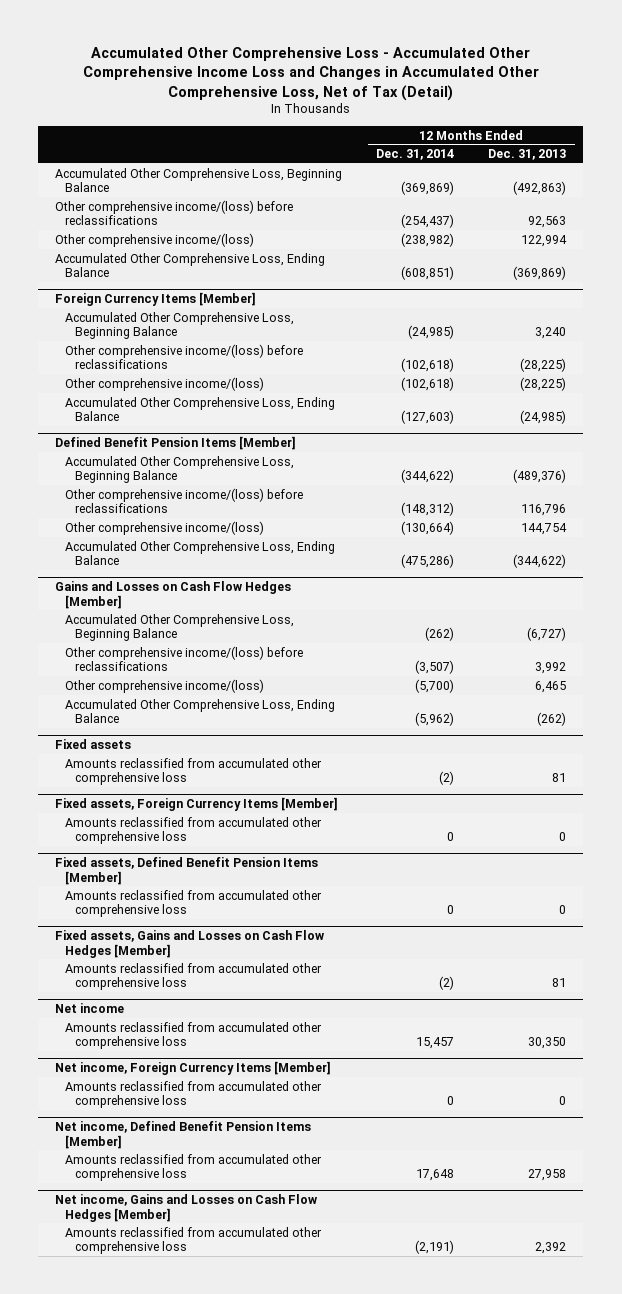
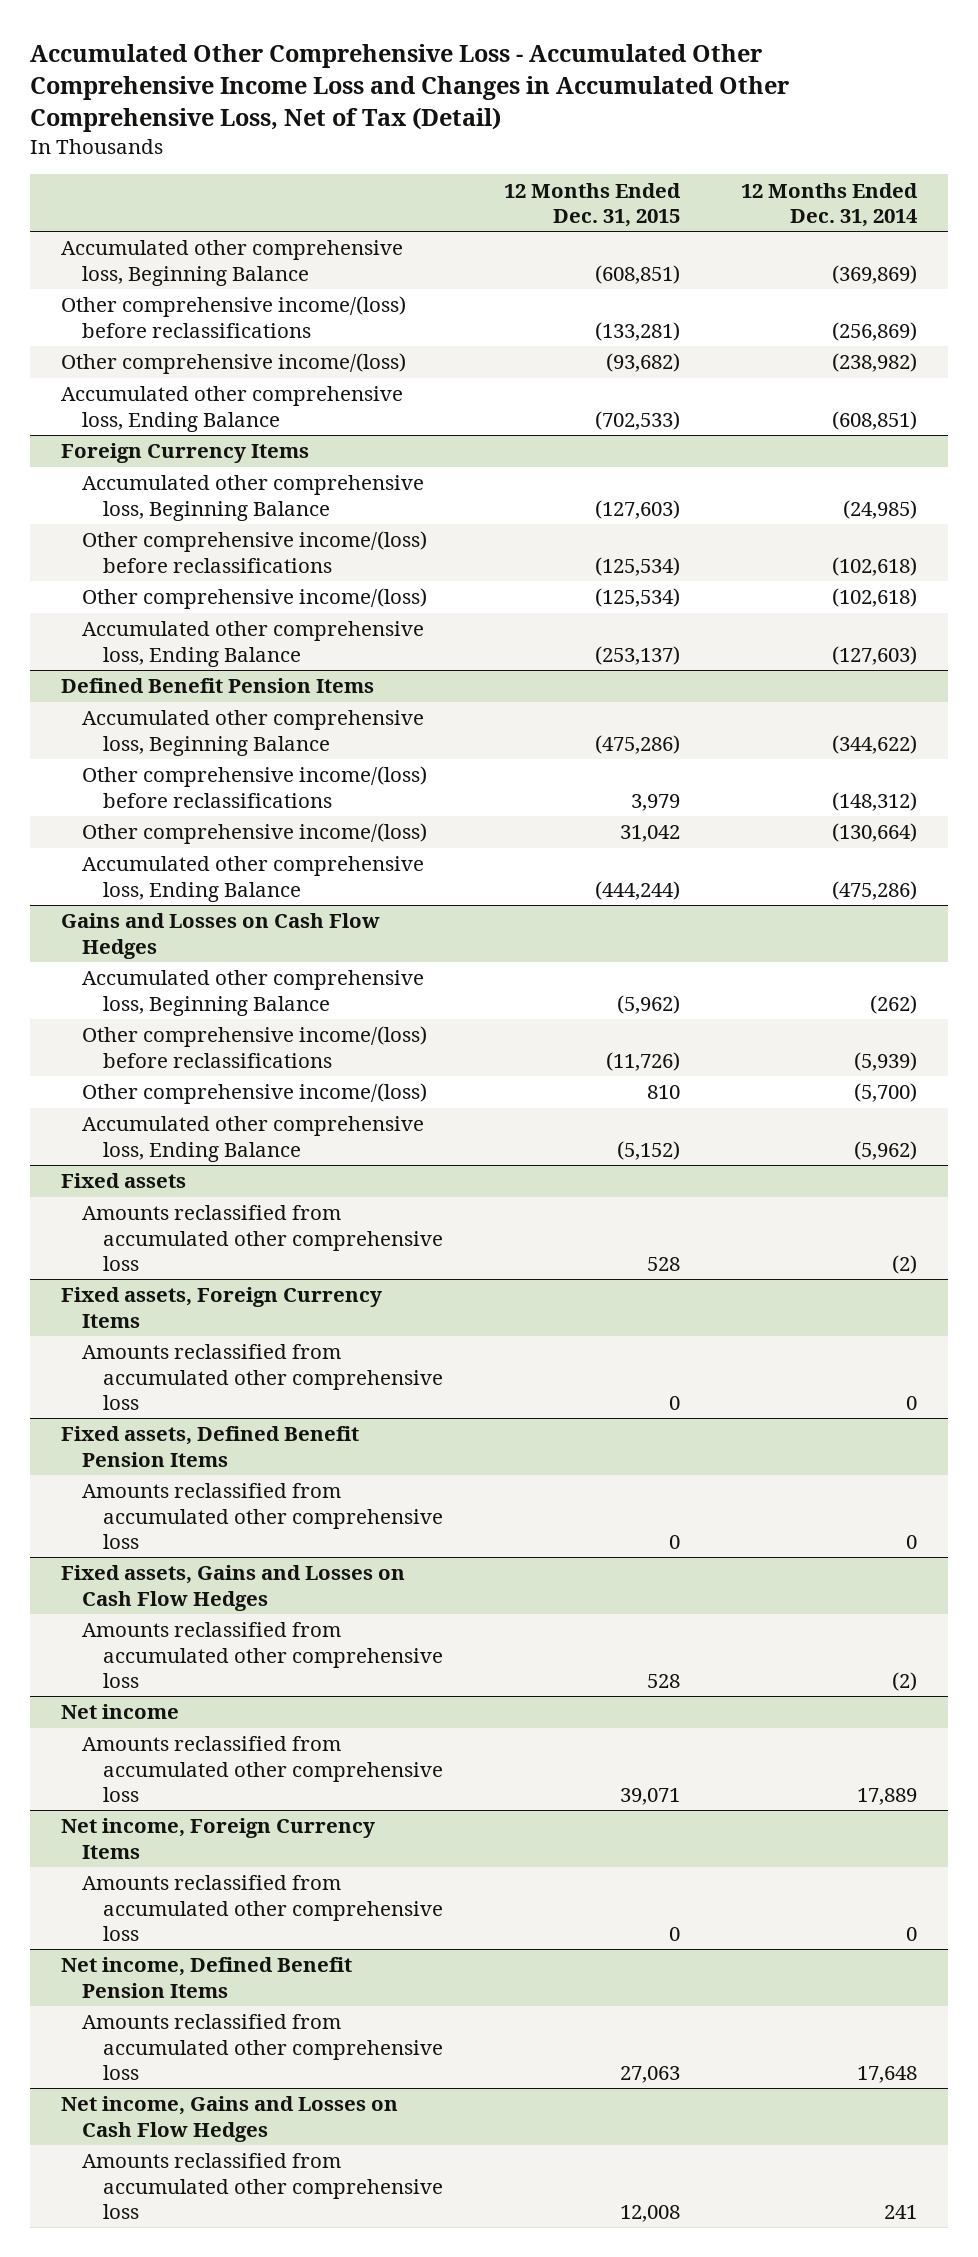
- | 12 Months Ended Dec. 31, 2014 | 12 Months Ended Dec. 31, 2013
+ | 12 Months Ended Dec. 31, 2015 | 12 Months Ended Dec. 31, 2014
- Accumulated Other Comprehensive Loss, Beginning Balance | (369,869) | (492,863)
- Other comprehensive income/(loss) before reclassifications | (254,437) | 92,563
+ Accumulated other comprehensive loss, Beginning Balance | (608,851) | (369,869)
+ Other comprehensive income/(loss) before reclassifications | (133,281) | (256,869)
- Accumulated Other Comprehensive Loss, Ending Balance | (608,851) | (369,869)
- Foreign Currency Items [Member]
- Accumulated Other Comprehensive Loss, Beginning Balance | (24,985) | 3,240
+ Accumulated other comprehensive loss, Ending Balance | (702,533) | (608,851)
+ Foreign Currency Items
+ Accumulated other comprehensive loss, Beginning Balance | (127,603) | (24,985)
- Accumulated Other Comprehensive Loss, Ending Balance | (127,603) | (24,985)
- Defined Benefit Pension Items [Member]
- Accumulated Other Comprehensive Loss, Beginning Balance | (344,622) | (489,376)
+ Accumulated other comprehensive loss, Ending Balance | (253,137) | (127,603)
+ Defined Benefit Pension Items
+ Accumulated other comprehensive loss, Beginning Balance | (475,286) | (344,622)
- Accumulated Other Comprehensive Loss, Ending Balance | (475,286) | (344,622)
- Gains and Losses on Cash Flow Hedges [Member]
- Accumulated Other Comprehensive Loss, Beginning Balance | (262) | (6,727)
- Other comprehensive income/(loss) before reclassifications | (3,507) | 3,992
+ Accumulated other comprehensive loss, Ending Balance | (444,244) | (475,286)
+ Gains and Losses on Cash Flow Hedges
+ Accumulated other comprehensive loss, Beginning Balance | (5,962) | (262)
+ Other comprehensive income/(loss) before reclassifications | (11,726) | (5,939)
- Accumulated Other Comprehensive Loss, Ending Balance | (5,962) | (262)
+ Accumulated other comprehensive loss, Ending Balance | (5,152) | (5,962)
- Fixed assets, Foreign Currency Items [Member]
+ Fixed assets, Foreign Currency Items
- Fixed assets, Defined Benefit Pension Items [Member]
+ Fixed assets, Defined Benefit Pension Items
- Fixed assets, Gains and Losses on Cash Flow Hedges [Member]
+ Fixed assets, Gains and Losses on Cash Flow Hedges
@ Net income
- Amounts reclassified from accumulated other comprehensive loss | 15,457 | 30,350
- Net income, Foreign Currency Items [Member]
@ Net income
+ Amounts reclassified from accumulated other comprehensive loss | 39,071 | 17,889
+ Net income, Foreign Currency Items
- Net income, Defined Benefit Pension Items [Member]
+ Net income, Defined Benefit Pension Items
- Net income, Gains and Losses on Cash Flow Hedges [Member]
- Amounts reclassified from accumulated other comprehensive loss | (2,191) | 2,392
+ Net income, Gains and Losses on Cash Flow Hedges
+ Amounts reclassified from accumulated other comprehensive loss | 12,008 | 241

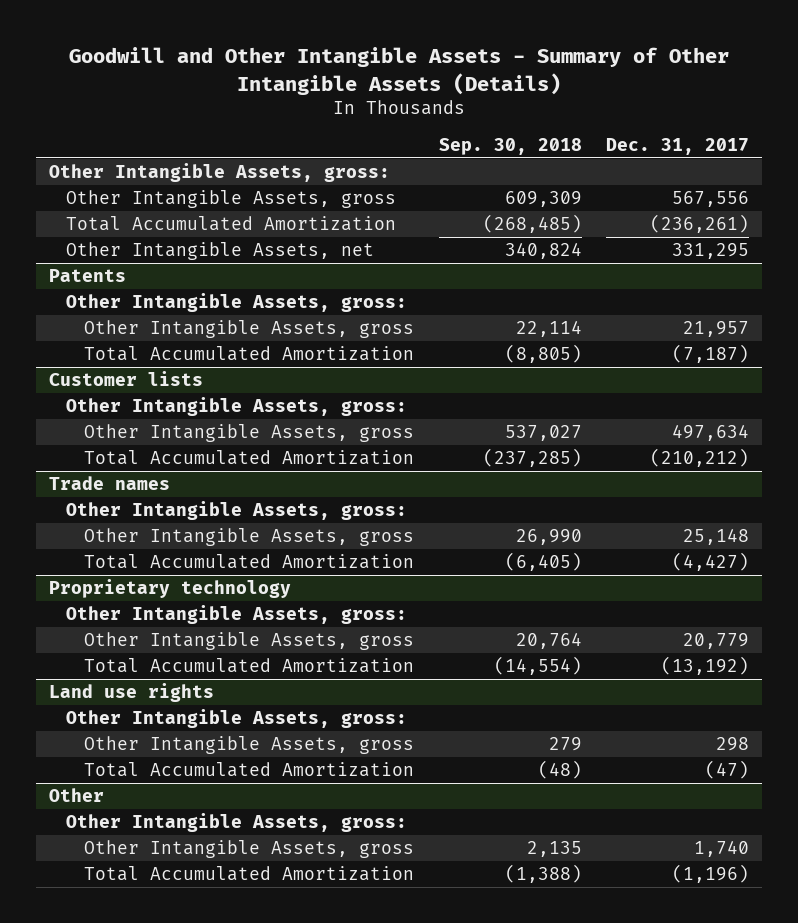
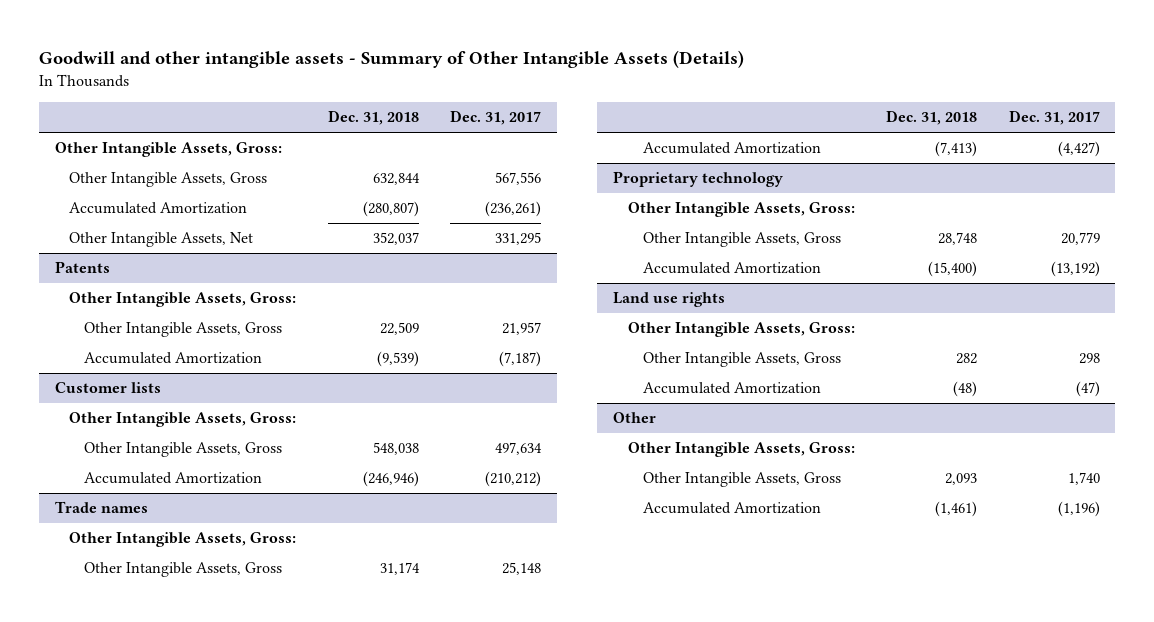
- Goodwill and Other Intangible Assets - Summary of Other Intangible Assets (Details)
+ Goodwill and other intangible assets - Summary of Other Intangible Assets (Details)
- | Sep. 30, 2018 | Dec. 31, 2017
+ | Dec. 31, 2018 | Dec. 31, 2017
- Other Intangible Assets, gross:
- Other Intangible Assets, gross | 609,309 | 567,556
- Total Accumulated Amortization | (268,485) | (236,261)
- Other Intangible Assets, net | 340,824 | 331,295
+ Other Intangible Assets, Gross:
+ Other Intangible Assets, Gross | 632,844 | 567,556
+ Accumulated Amortization | (280,807) | (236,261)
+ Other Intangible Assets, Net | 352,037 | 331,295
@ Patents
- Other Intangible Assets, gross:
- Other Intangible Assets, gross | 22,114 | 21,957
- Total Accumulated Amortization | (8,805) | (7,187)
+ Other Intangible Assets, Gross:
+ Other Intangible Assets, Gross | 22,509 | 21,957
+ Accumulated Amortization | (9,539) | (7,187)
@ Customer lists
- Other Intangible Assets, gross:
- Other Intangible Assets, gross | 537,027 | 497,634
- Total Accumulated Amortization | (237,285) | (210,212)
+ Other Intangible Assets, Gross:
+ Other Intangible Assets, Gross | 548,038 | 497,634
+ Accumulated Amortization | (246,946) | (210,212)
@ Trade names
- Other Intangible Assets, gross:
- Other Intangible Assets, gross | 26,990 | 25,148
- Total Accumulated Amortization | (6,405) | (4,427)
+ Other Intangible Assets, Gross:
+ Other Intangible Assets, Gross | 31,174 | 25,148
+ Accumulated Amortization | (7,413) | (4,427)
@ Proprietary technology
- Other Intangible Assets, gross:
- Other Intangible Assets, gross | 20,764 | 20,779
- Total Accumulated Amortization | (14,554) | (13,192)
+ Other Intangible Assets, Gross:
+ Other Intangible Assets, Gross | 28,748 | 20,779
+ Accumulated Amortization | (15,400) | (13,192)
@ Land use rights
- Other Intangible Assets, gross:
- Other Intangible Assets, gross | 279 | 298
- Total Accumulated Amortization | (48) | (47)
+ Other Intangible Assets, Gross:
+ Other Intangible Assets, Gross | 282 | 298
+ Accumulated Amortization | (48) | (47)
@ Other
- Other Intangible Assets, gross:
- Other Intangible Assets, gross | 2,135 | 1,740
- Total Accumulated Amortization | (1,388) | (1,196)
+ Other Intangible Assets, Gross:
+ Other Intangible Assets, Gross | 2,093 | 1,740
+ Accumulated Amortization | (1,461) | (1,196)

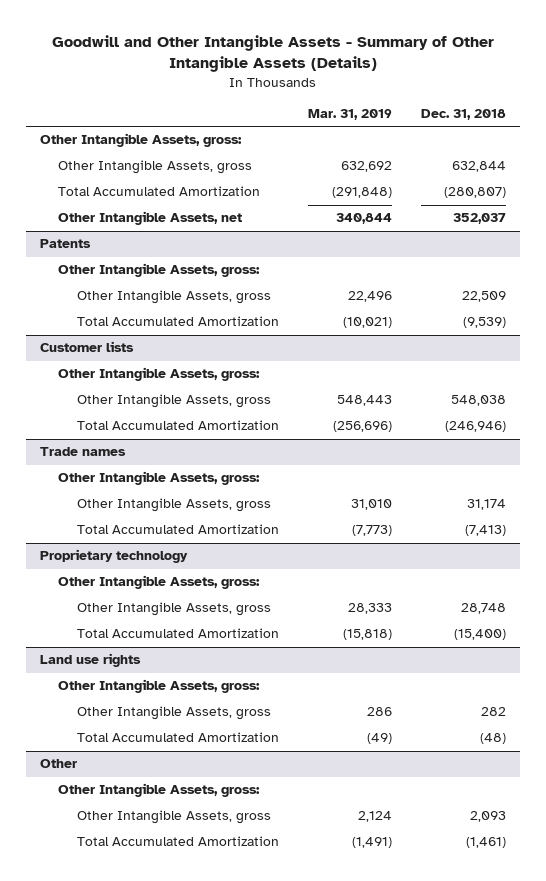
- Goodwill and other intangible assets - Summary of Other Intangible Assets (Details)
+ Goodwill and Other Intangible Assets - Summary of Other Intangible Assets (Details)
- | Dec. 31, 2018 | Dec. 31, 2017
+ | Mar. 31, 2019 | Dec. 31, 2018
- Other Intangible Assets, Gross:
- Other Intangible Assets, Gross | 632,844 | 567,556
- Accumulated Amortization | (280,807) | (236,261)
- Other Intangible Assets, Net | 352,037 | 331,295
+ Other Intangible Assets, gross:
+ Other Intangible Assets, gross | 632,692 | 632,844
+ Total Accumulated Amortization | (291,848) | (280,807)
+ Other Intangible Assets, net | 340,844 | 352,037
@ Patents
- Other Intangible Assets, Gross:
- Other Intangible Assets, Gross | 22,509 | 21,957
- Accumulated Amortization | (9,539) | (7,187)
+ Other Intangible Assets, gross:
+ Other Intangible Assets, gross | 22,496 | 22,509
+ Total Accumulated Amortization | (10,021) | (9,539)
@ Customer lists
- Other Intangible Assets, Gross:
- Other Intangible Assets, Gross | 548,038 | 497,634
- Accumulated Amortization | (246,946) | (210,212)
+ Other Intangible Assets, gross:
+ Other Intangible Assets, gross | 548,443 | 548,038
+ Total Accumulated Amortization | (256,696) | (246,946)
@ Trade names
- Other Intangible Assets, Gross:
- Other Intangible Assets, Gross | 31,174 | 25,148
- Accumulated Amortization | (7,413) | (4,427)
+ Other Intangible Assets, gross:
+ Other Intangible Assets, gross | 31,010 | 31,174
+ Total Accumulated Amortization | (7,773) | (7,413)
@ Proprietary technology
- Other Intangible Assets, Gross:
- Other Intangible Assets, Gross | 28,748 | 20,779
- Accumulated Amortization | (15,400) | (13,192)
+ Other Intangible Assets, gross:
+ Other Intangible Assets, gross | 28,333 | 28,748
+ Total Accumulated Amortization | (15,818) | (15,400)
@ Land use rights
- Other Intangible Assets, Gross:
- Other Intangible Assets, Gross | 282 | 298
- Accumulated Amortization | (48) | (47)
+ Other Intangible Assets, gross:
+ Other Intangible Assets, gross | 286 | 282
+ Total Accumulated Amortization | (49) | (48)
@ Other
- Other Intangible Assets, Gross:
- Other Intangible Assets, Gross | 2,093 | 1,740
- Accumulated Amortization | (1,461) | (1,196)
+ Other Intangible Assets, gross:
+ Other Intangible Assets, gross | 2,124 | 2,093
+ Total Accumulated Amortization | (1,491) | (1,461)

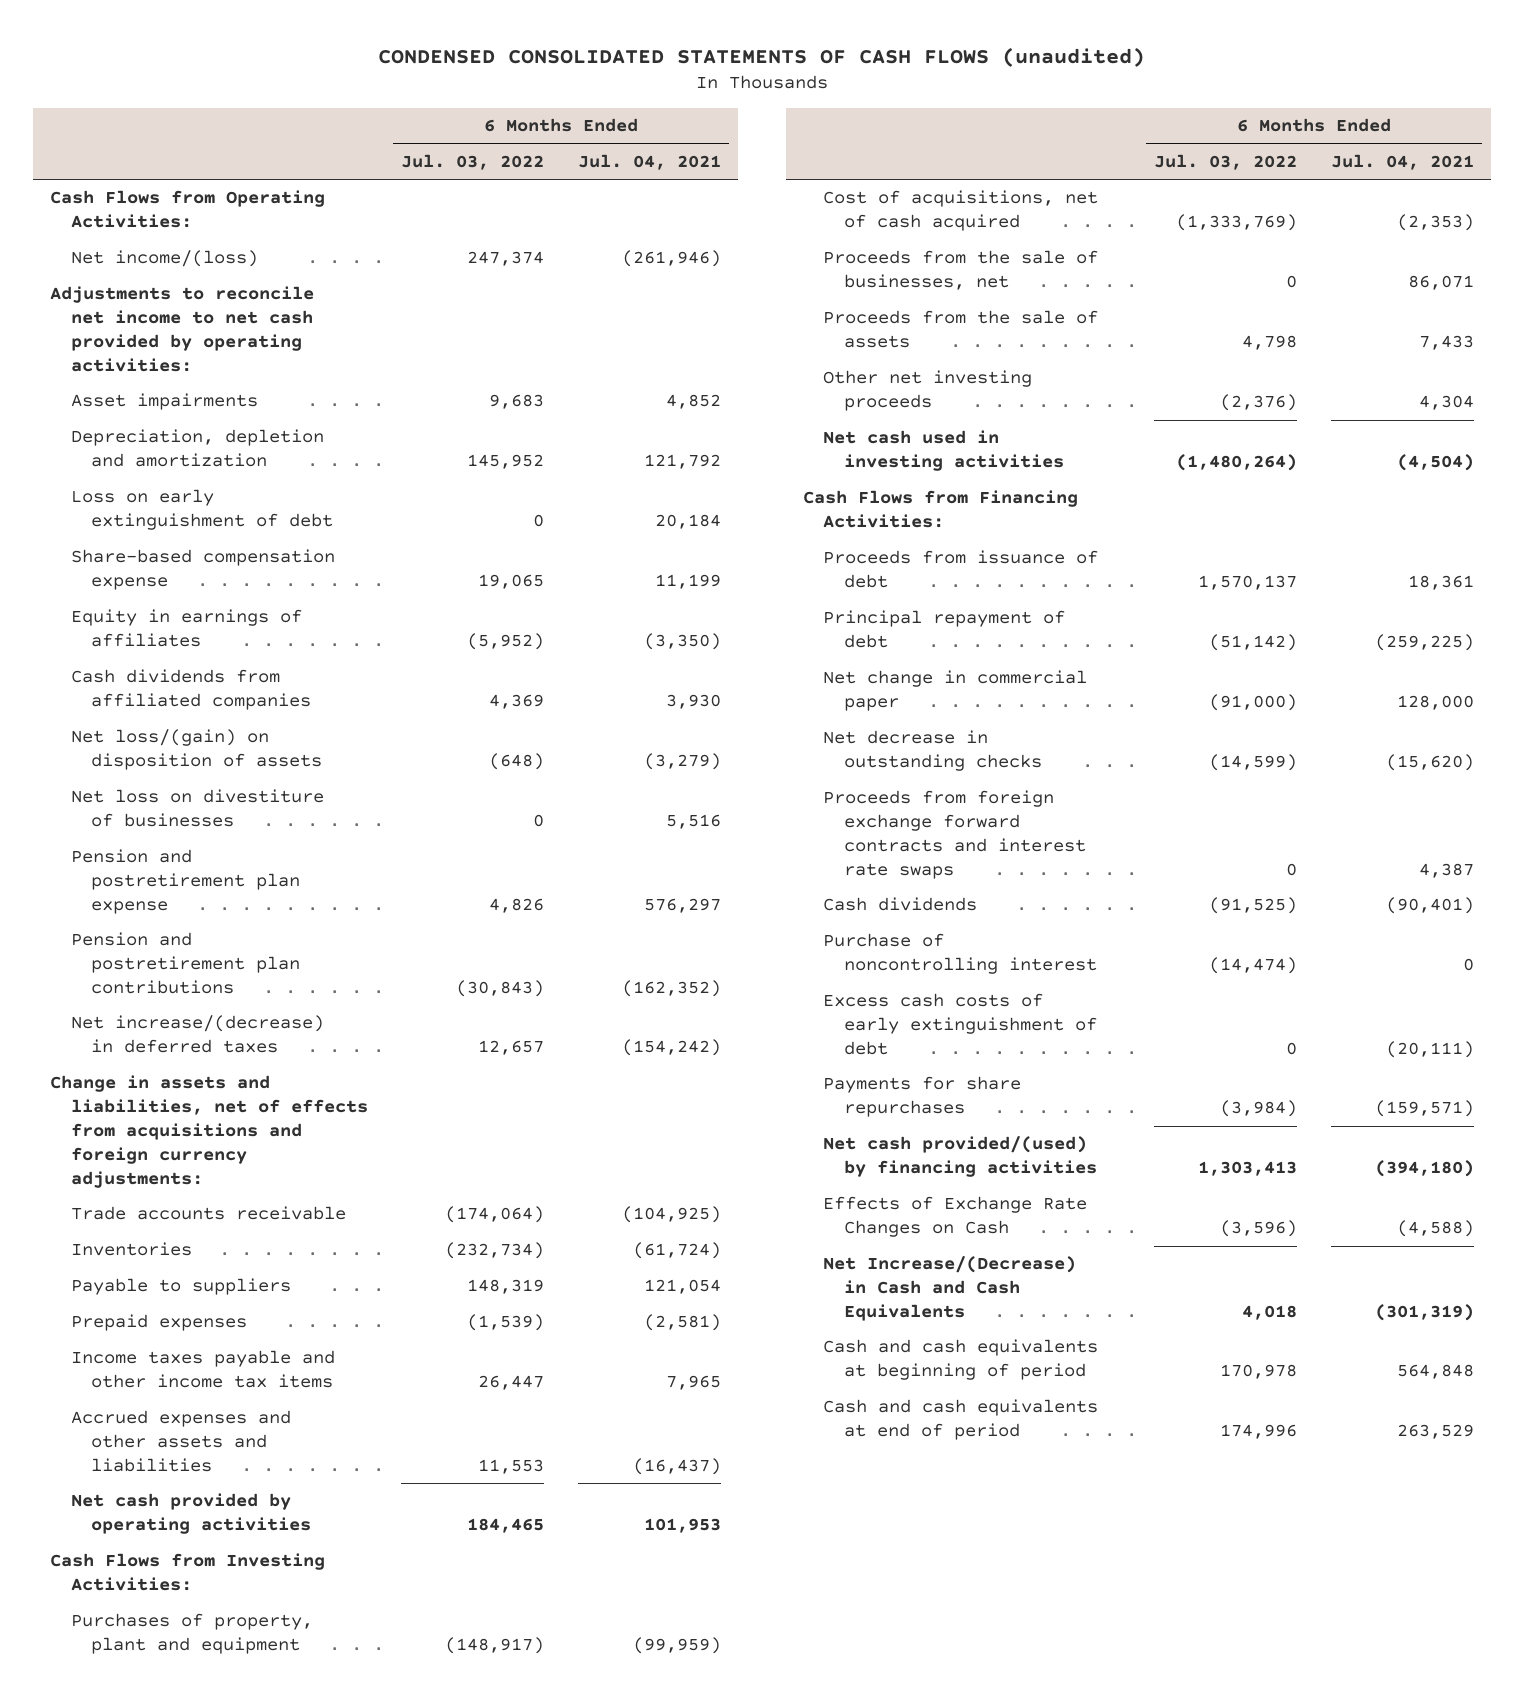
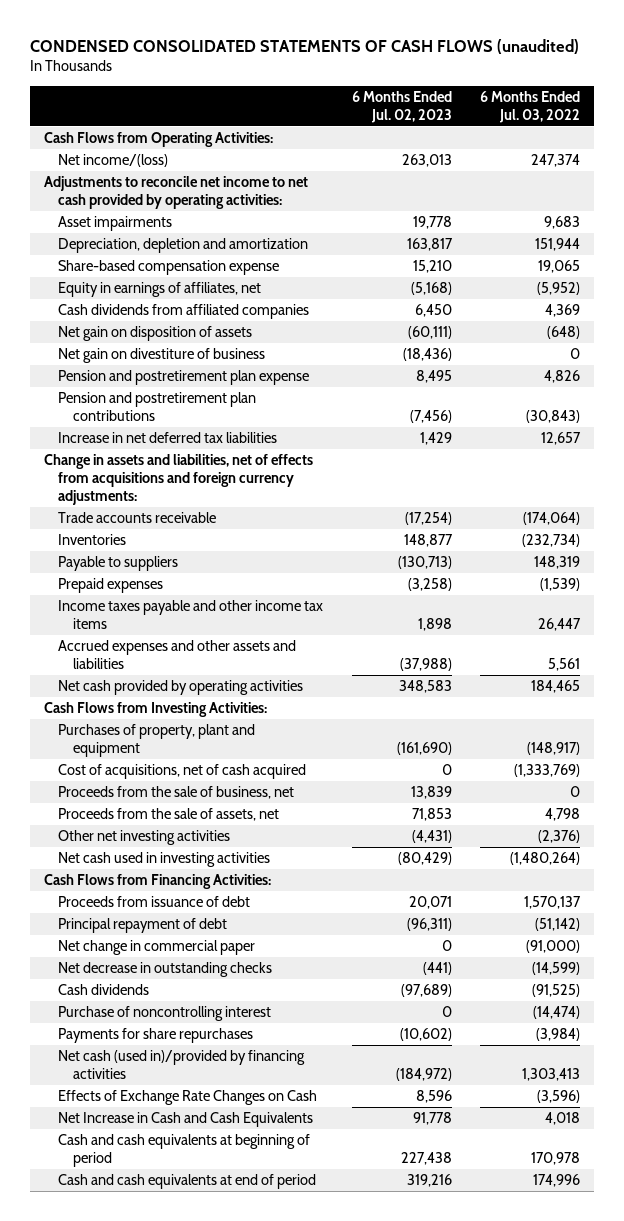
- | 6 Months Ended Jul. 03, 2022 | 6 Months Ended Jul. 04, 2021
+ | 6 Months Ended Jul. 02, 2023 | 6 Months Ended Jul. 03, 2022
- Depreciation, depletion and amortization | 145,952 | 121,792
- Loss on early extinguishment of debt | 0 | 20,184
+ Depreciation, depletion and amortization | 163,817 | 151,944
- Equity in earnings of affiliates | (5,952) | (3,350)
+ Equity in earnings of affiliates, net | (5,168) | (5,952)
- Net loss/(gain) on disposition of assets | (648) | (3,279)
- Net loss on divestiture of businesses | 0 | 5,516
+ Net gain on disposition of assets | (60,111) | (648)
+ Net gain on divestiture of business | (18,436) | 0
- Net increase/(decrease) in deferred taxes | 12,657 | (154,242)
+ Increase in net deferred tax liabilities | 1,429 | 12,657
- Accrued expenses and other assets and liabilities | 11,553 | (16,437)
+ Accrued expenses and other assets and liabilities | (37,988) | 5,561
- Proceeds from the sale of businesses, net | 0 | 86,071
- Proceeds from the sale of assets | 4,798 | 7,433
- Other net investing proceeds | (2,376) | 4,304
+ Proceeds from the sale of business, net | 13,839 | 0
+ Proceeds from the sale of assets, net | 71,853 | 4,798
+ Other net investing activities | (4,431) | (2,376)
- Proceeds from foreign exchange forward contracts and interest rate swaps | 0 | 4,387
- Excess cash costs of early extinguishment of debt | 0 | (20,111)
- Net cash provided/(used) by financing activities | 1,303,413 | (394,180)
+ Net cash (used in)/provided by financing activities | (184,972) | 1,303,413
- Net Increase/(Decrease) in Cash and Cash Equivalents | 4,018 | (301,319)
+ Net Increase in Cash and Cash Equivalents | 91,778 | 4,018

